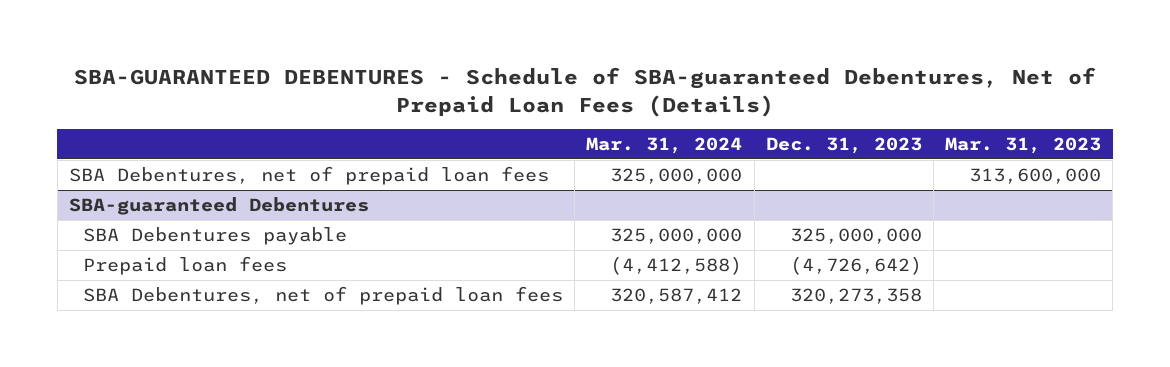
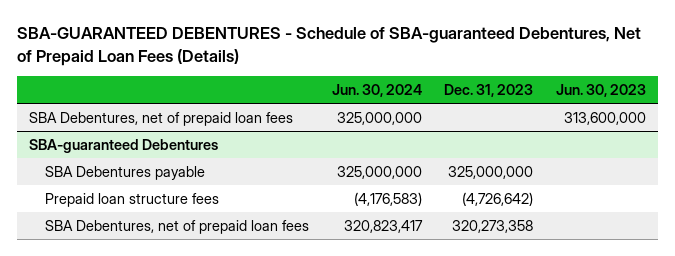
- | Mar. 31, 2024 | Dec. 31, 2023 | Mar. 31, 2023
+ | Jun. 30, 2024 | Dec. 31, 2023 | Jun. 30, 2023
@ SBA-guaranteed Debentures
- Prepaid loan fees | (4,412,588) | (4,726,642) |
+ Prepaid loan structure fees | (4,176,583) | (4,726,642) |

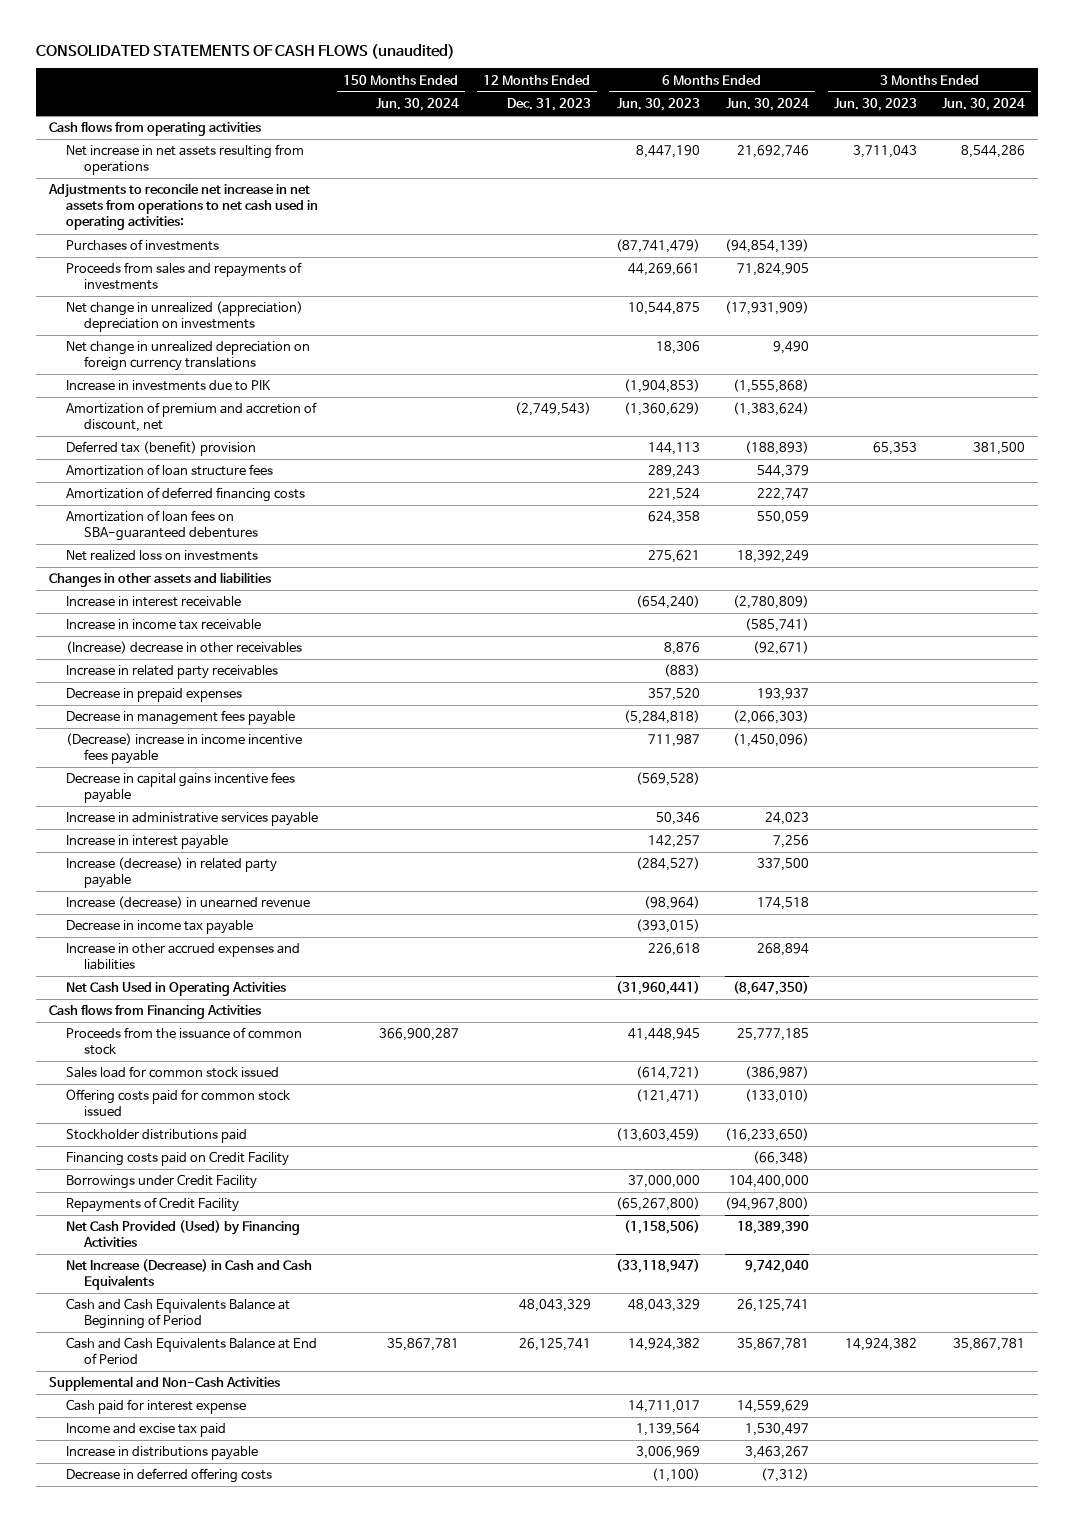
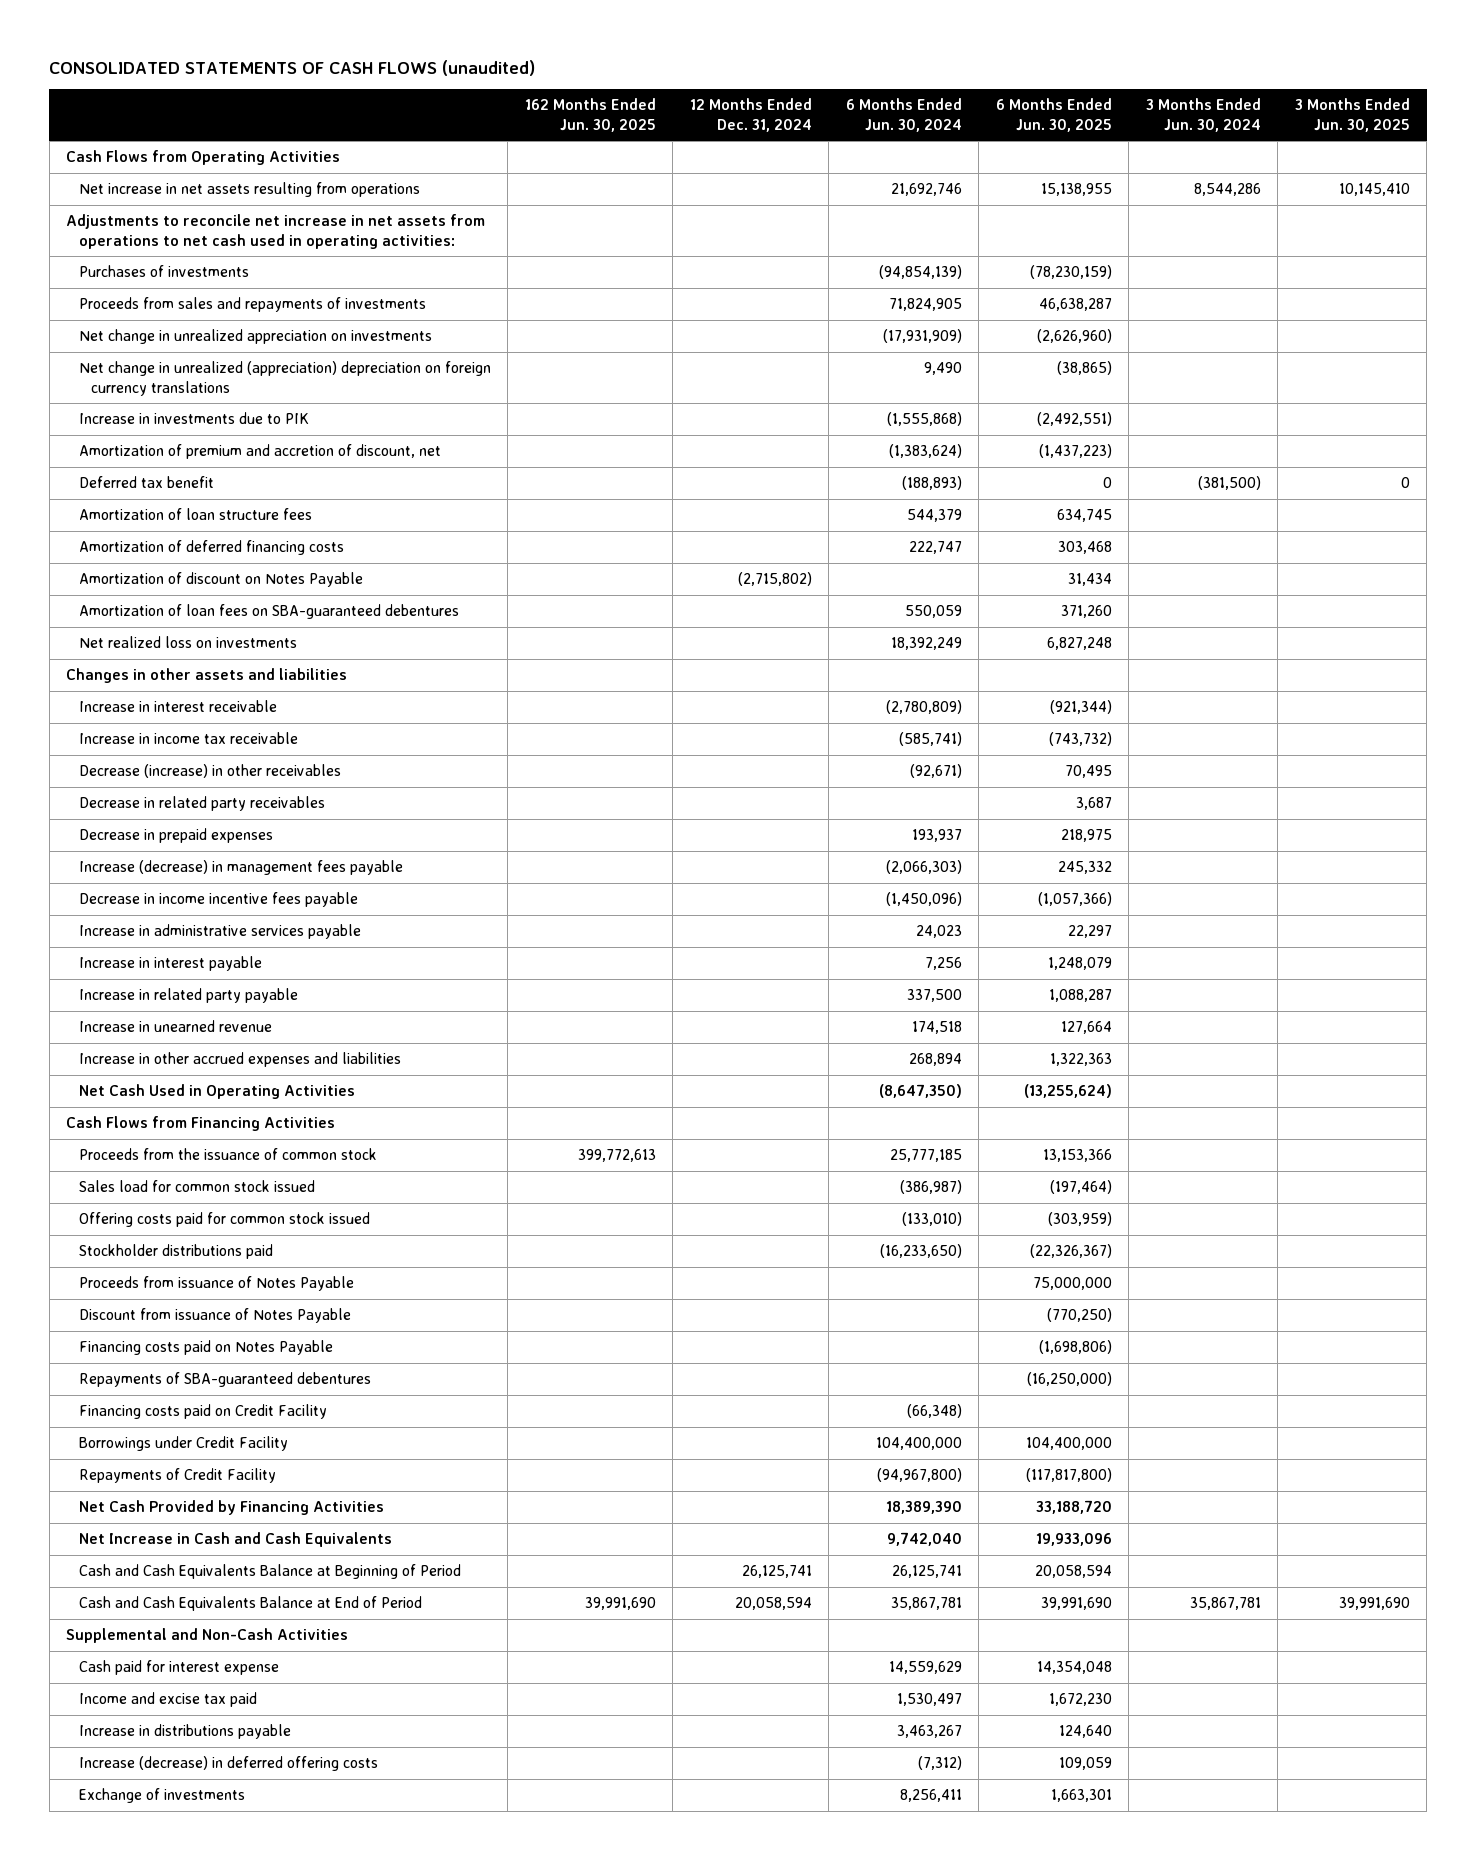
- | 150 Months Ended Jun. 30, 2024 | 12 Months Ended Dec. 31, 2023 | 6 Months Ended Jun. 30, 2023 | 6 Months Ended Jun. 30, 2024 | 3 Months Ended Jun. 30, 2023 | 3 Months Ended Jun. 30, 2024
+ | 162 Months Ended Jun. 30, 2025 | 12 Months Ended Dec. 31, 2024 | 6 Months Ended Jun. 30, 2024 | 6 Months Ended Jun. 30, 2025 | 3 Months Ended Jun. 30, 2024 | 3 Months Ended Jun. 30, 2025
- Cash flows from operating activities
+ Cash Flows from Operating Activities
- Net change in unrealized (appreciation) depreciation on investments | | | 10,544,875 | (17,931,909) | |
- Net change in unrealized depreciation on foreign currency translations | | | 18,306 | 9,490 | |
+ Net change in unrealized appreciation on investments | | | (17,931,909) | (2,626,960) | |
+ Net change in unrealized (appreciation) depreciation on foreign currency translations | | | 9,490 | (38,865) | |
- Deferred tax (benefit) provision | | | 144,113 | (188,893) | 65,353 | 381,500
+ Deferred tax benefit | | | (188,893) | 0 | (381,500) | 0
+ Amortization of discount on Notes Payable | | (2,715,802) | | 31,434 | |
- (Increase) decrease in other receivables | | | 8,876 | (92,671) | |
- Increase in related party receivables | | | (883) | | |
+ Decrease (increase) in other receivables | | | (92,671) | 70,495 | |
+ Decrease in related party receivables | | | | 3,687 | |
- Decrease in management fees payable | | | (5,284,818) | (2,066,303) | |
- (Decrease) increase in income incentive fees payable | | | 711,987 | (1,450,096) | |
- Decrease in capital gains incentive fees payable | | | (569,528) | | |
+ Increase (decrease) in management fees payable | | | (2,066,303) | 245,332 | |
+ Decrease in income incentive fees payable | | | (1,450,096) | (1,057,366) | |
- Increase (decrease) in related party payable | | | (284,527) | 337,500 | |
- Increase (decrease) in unearned revenue | | | (98,964) | 174,518 | |
- Decrease in income tax payable | | | (393,015) | | |
+ Increase in related party payable | | | 337,500 | 1,088,287 | |
+ Increase in unearned revenue | | | 174,518 | 127,664 | |
- Cash flows from Financing Activities
+ Cash Flows from Financing Activities
+ Proceeds from issuance of Notes Payable | | | | 75,000,000 | |
+ Discount from issuance of Notes Payable | | | | (770,250) | |
+ Financing costs paid on Notes Payable | | | | (1,698,806) | |
+ Repayments of SBA-guaranteed debentures | | | | (16,250,000) | |
- Net Cash Provided (Used) by Financing Activities | | | (1,158,506) | 18,389,390 | |
- Net Increase (Decrease) in Cash and Cash Equivalents | | | (33,118,947) | 9,742,040 | |
+ Net Cash Provided by Financing Activities | | | 18,389,390 | 33,188,720 | |
+ Net Increase in Cash and Cash Equivalents | | | 9,742,040 | 19,933,096 | |
- Decrease in deferred offering costs | | | (1,100) | (7,312) | |
+ Increase (decrease) in deferred offering costs | | | (7,312) | 109,059 | |
+ Exchange of investments | | | 8,256,411 | 1,663,301 | |

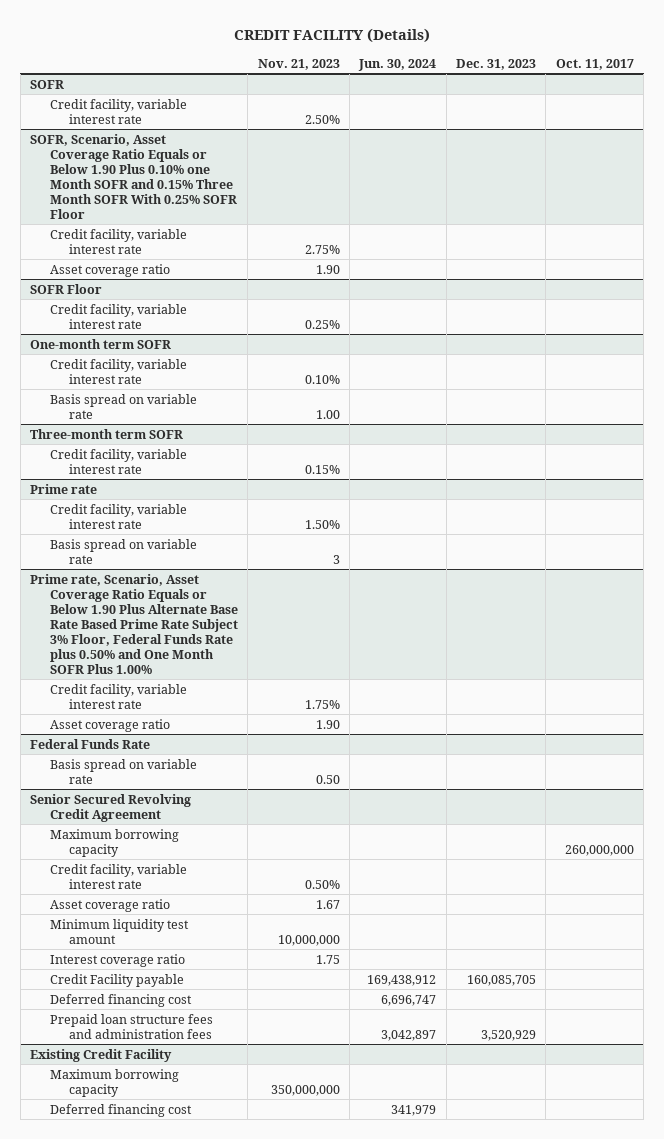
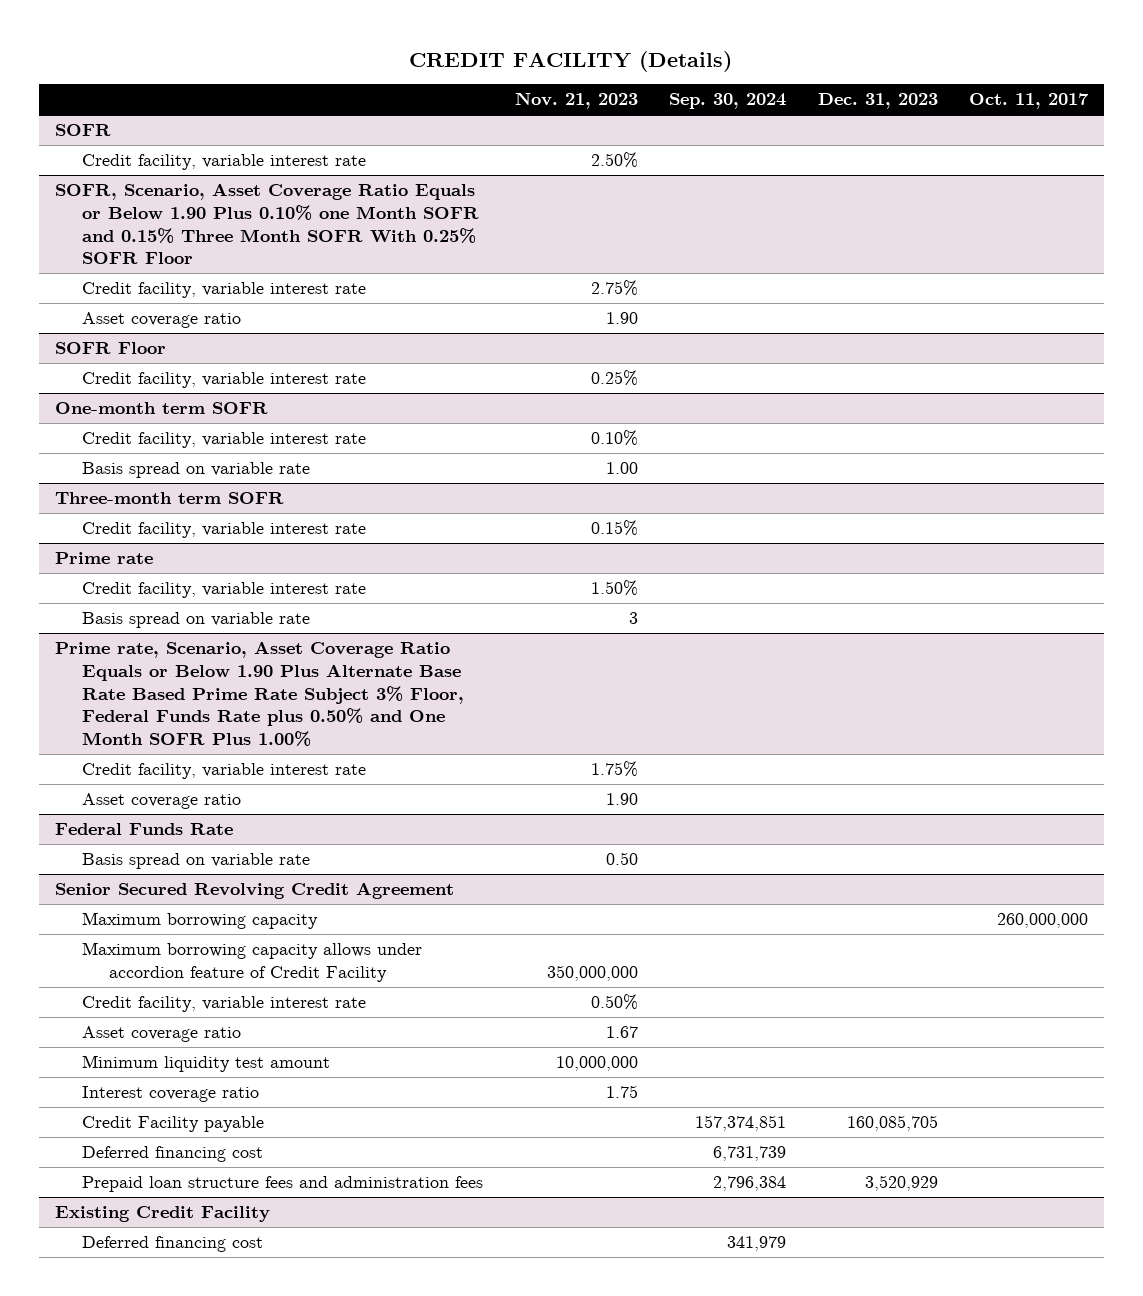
- | Nov. 21, 2023 | Jun. 30, 2024 | Dec. 31, 2023 | Oct. 11, 2017
+ | Nov. 21, 2023 | Sep. 30, 2024 | Dec. 31, 2023 | Oct. 11, 2017
@ Senior Secured Revolving Credit Agreement
+ Maximum borrowing capacity allows under accordion feature of Credit Facility | 350,000,000 | | |
@ Existing Credit Facility
- Maximum borrowing capacity | 350,000,000 | | |

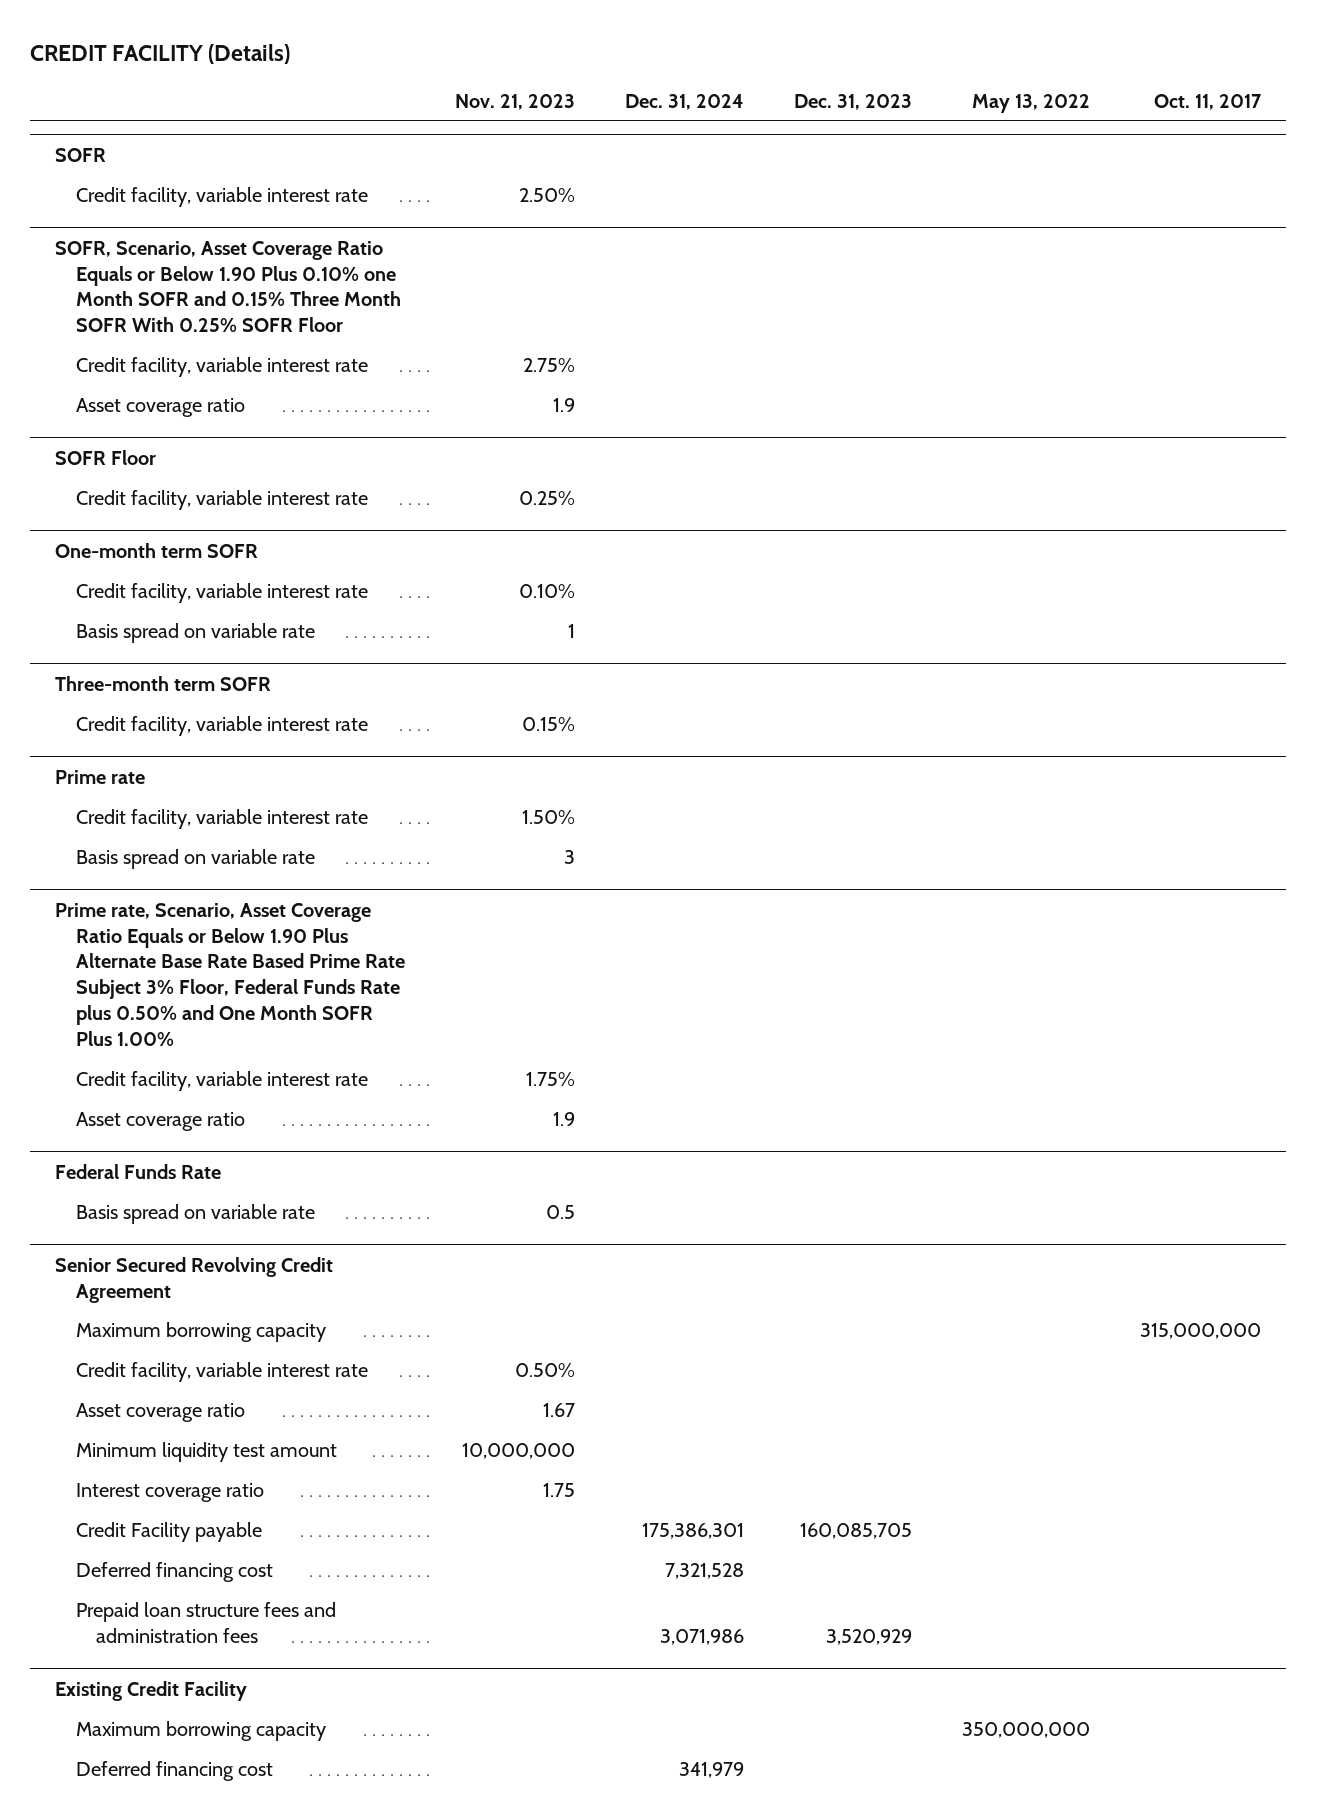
- | Nov. 21, 2023 | Sep. 30, 2024 | Dec. 31, 2023 | Oct. 11, 2017
+ | Nov. 21, 2023 | Dec. 31, 2024 | Dec. 31, 2023 | May 13, 2022 | Oct. 11, 2017
@ SOFR, Scenario, Asset Coverage Ratio Equals or Below 1.90 Plus 0.10% one Month SOFR and 0.15% Three Month SOFR With 0.25% SOFR Floor
- Asset coverage ratio | 1.90 | | |
+ Asset coverage ratio | 1.9 | | | |
@ One-month term SOFR
- Basis spread on variable rate | 1.00 | | |
+ Basis spread on variable rate | 1 | | | |
@ Prime rate, Scenario, Asset Coverage Ratio Equals or Below 1.90 Plus Alternate Base Rate Based Prime Rate Subject 3% Floor, Federal Funds Rate plus 0.50% and One Month SOFR Plus 1.00%
- Asset coverage ratio | 1.90 | | |
+ Asset coverage ratio | 1.9 | | | |
@ Federal Funds Rate
- Basis spread on variable rate | 0.50 | | |
+ Basis spread on variable rate | 0.5 | | | |
@ Senior Secured Revolving Credit Agreement
- Maximum borrowing capacity | | | | 260,000,000
- Maximum borrowing capacity allows under accordion feature of Credit Facility | 350,000,000 | | |
+ Maximum borrowing capacity | | | | | 315,000,000
@ Existing Credit Facility
+ Maximum borrowing capacity | | | | 350,000,000 |

